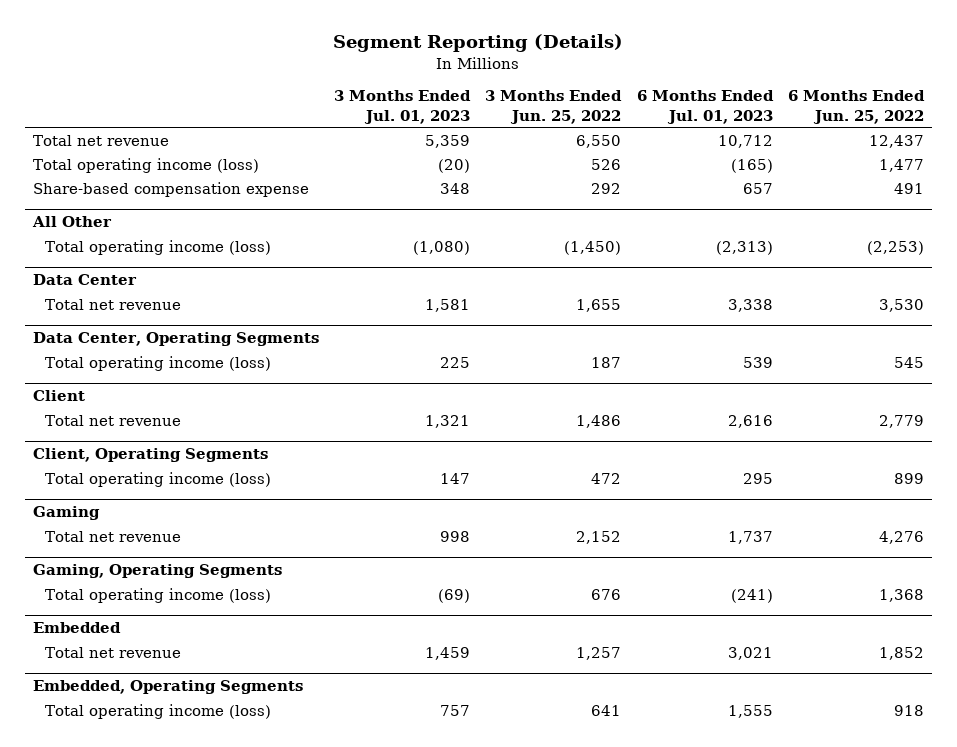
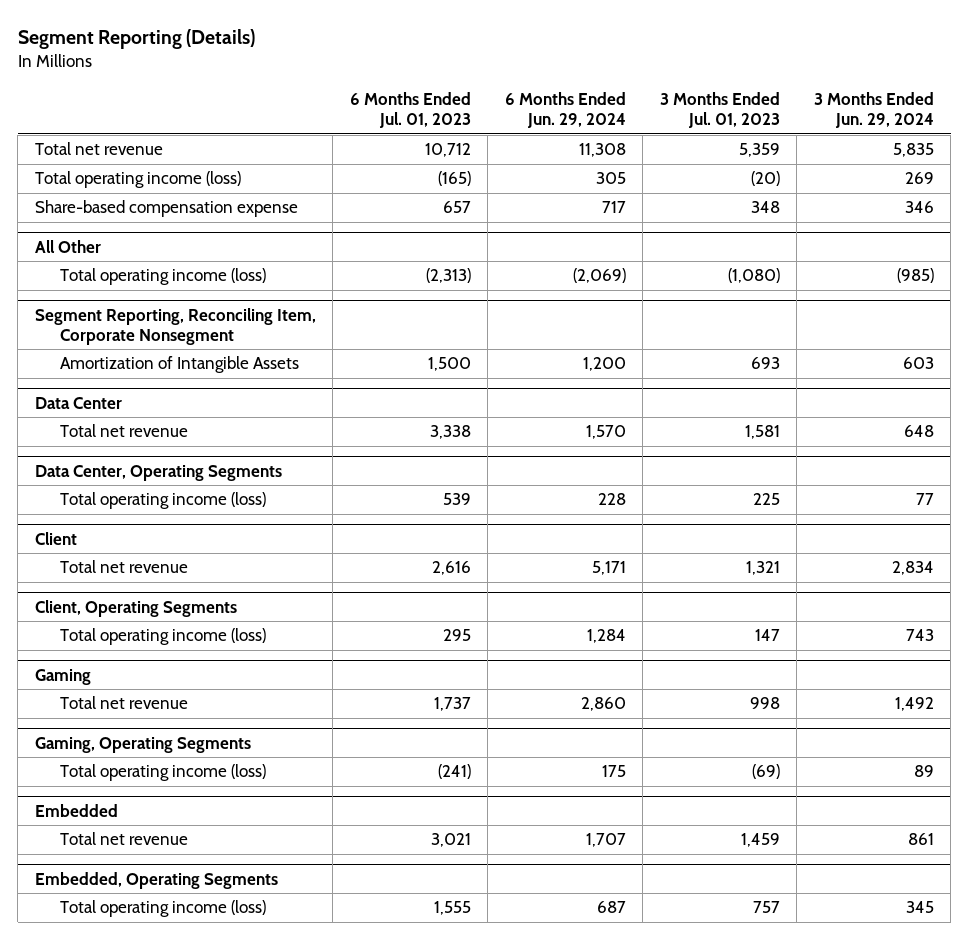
- | 3 Months Ended Jul. 01, 2023 | 3 Months Ended Jun. 25, 2022 | 6 Months Ended Jul. 01, 2023 | 6 Months Ended Jun. 25, 2022
+ | 6 Months Ended Jul. 01, 2023 | 6 Months Ended Jun. 29, 2024 | 3 Months Ended Jul. 01, 2023 | 3 Months Ended Jun. 29, 2024
+ Segment Reporting, Reconciling Item, Corporate Nonsegment
+ Amortization of Intangible Assets | 1,500 | 1,200 | 693 | 603

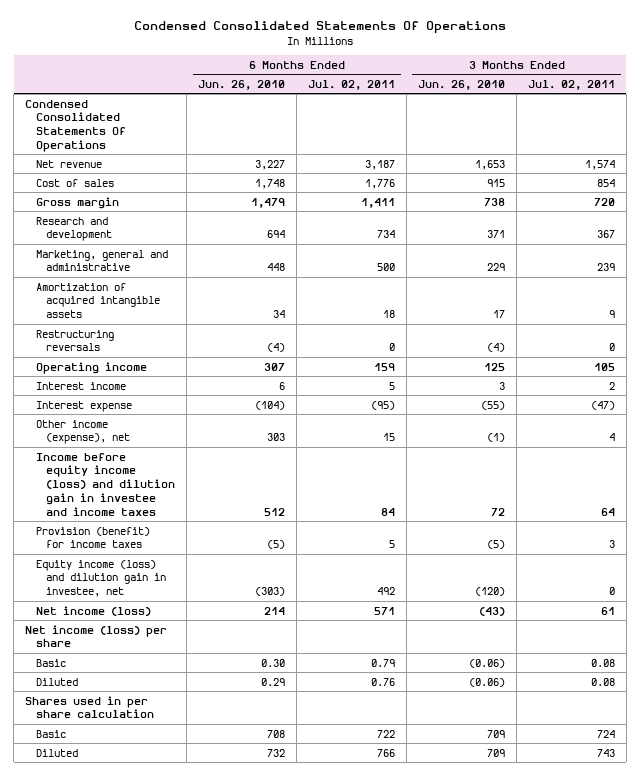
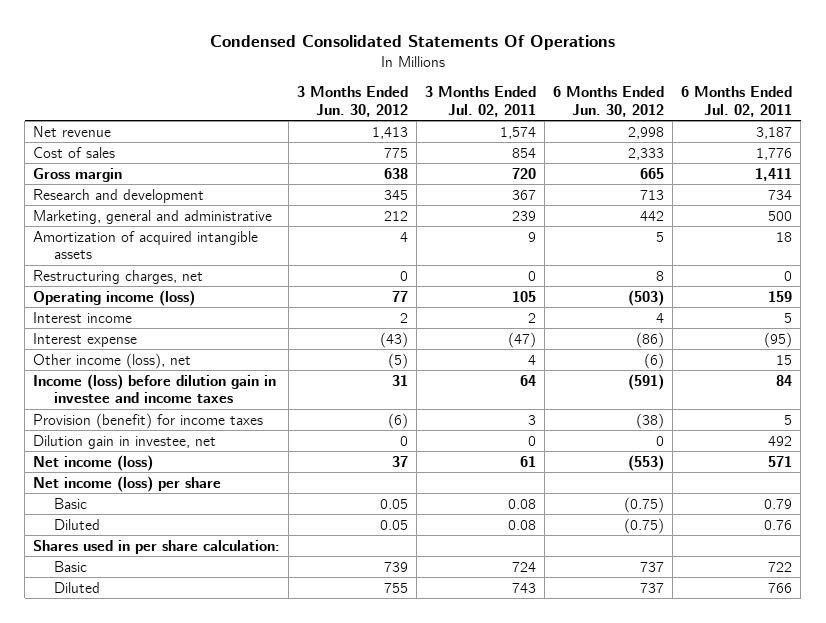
- | 6 Months Ended Jun. 26, 2010 | 6 Months Ended Jul. 02, 2011 | 3 Months Ended Jun. 26, 2010 | 3 Months Ended Jul. 02, 2011
+ | 3 Months Ended Jun. 30, 2012 | 3 Months Ended Jul. 02, 2011 | 6 Months Ended Jun. 30, 2012 | 6 Months Ended Jul. 02, 2011
- Condensed Consolidated Statements Of Operations
- Restructuring reversals | (4) | 0 | (4) | 0
- Operating income | 307 | 159 | 125 | 105
+ Restructuring charges, net | 0 | 0 | 8 | 0
+ Operating income (loss) | 77 | 105 | (503) | 159
- Other income (expense), net | 303 | 15 | (1) | 4
- Income before equity income (loss) and dilution gain in investee and income taxes | 512 | 84 | 72 | 64
+ Other income (loss), net | (5) | 4 | (6) | 15
+ Income (loss) before dilution gain in investee and income taxes | 31 | 64 | (591) | 84
- Equity income (loss) and dilution gain in investee, net | (303) | 492 | (120) | 0
+ Dilution gain in investee, net | 0 | 0 | 0 | 492
- Shares used in per share calculation
+ Shares used in per share calculation:

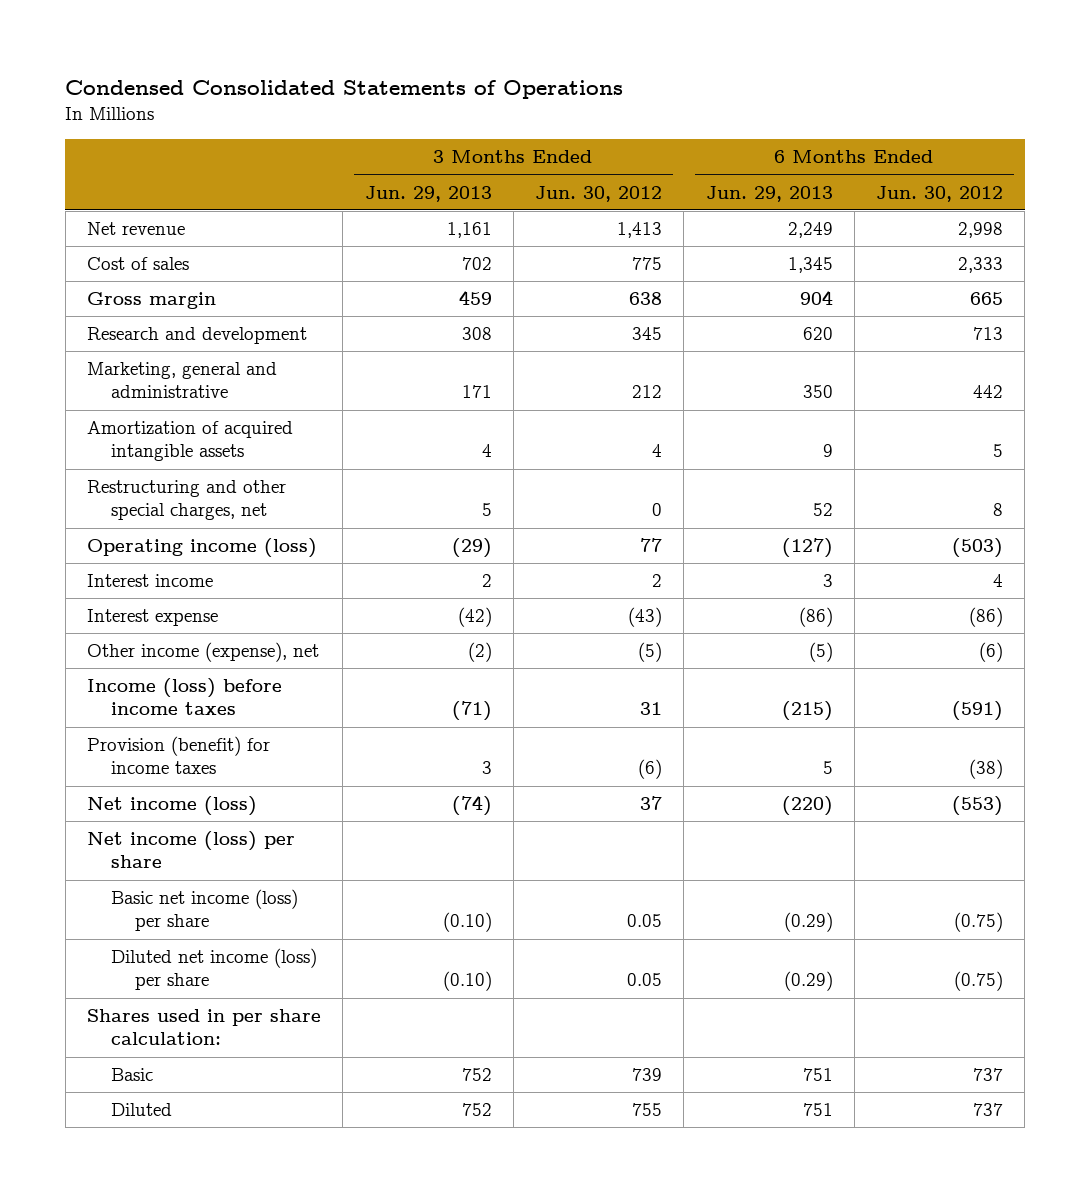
- Condensed Consolidated Statements Of Operations
+ Condensed Consolidated Statements of Operations
- | 3 Months Ended Jun. 30, 2012 | 3 Months Ended Jul. 02, 2011 | 6 Months Ended Jun. 30, 2012 | 6 Months Ended Jul. 02, 2011
+ | 3 Months Ended Jun. 29, 2013 | 3 Months Ended Jun. 30, 2012 | 6 Months Ended Jun. 29, 2013 | 6 Months Ended Jun. 30, 2012
- Restructuring charges, net | 0 | 0 | 8 | 0
+ Restructuring and other special charges, net | 5 | 0 | 52 | 8
- Other income (loss), net | (5) | 4 | (6) | 15
- Income (loss) before dilution gain in investee and income taxes | 31 | 64 | (591) | 84
+ Other income (expense), net | (2) | (5) | (5) | (6)
+ Income (loss) before income taxes | (71) | 31 | (215) | (591)
- Dilution gain in investee, net | 0 | 0 | 0 | 492
- Basic | 0.05 | 0.08 | (0.75) | 0.79
- Diluted | 0.05 | 0.08 | (0.75) | 0.76
+ Basic net income (loss) per share | (0.10) | 0.05 | (0.29) | (0.75)
+ Diluted net income (loss) per share | (0.10) | 0.05 | (0.29) | (0.75)

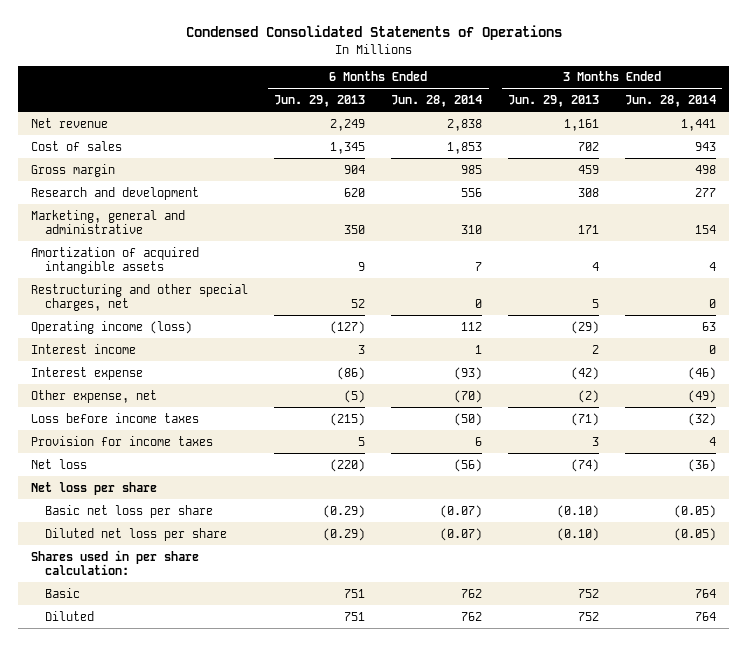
- | 3 Months Ended Jun. 29, 2013 | 3 Months Ended Jun. 30, 2012 | 6 Months Ended Jun. 29, 2013 | 6 Months Ended Jun. 30, 2012
+ | 6 Months Ended Jun. 29, 2013 | 6 Months Ended Jun. 28, 2014 | 3 Months Ended Jun. 29, 2013 | 3 Months Ended Jun. 28, 2014
- Other income (expense), net | (2) | (5) | (5) | (6)
- Income (loss) before income taxes | (71) | 31 | (215) | (591)
- Provision (benefit) for income taxes | 3 | (6) | 5 | (38)
- Net income (loss) | (74) | 37 | (220) | (553)
- Net income (loss) per share
- Basic net income (loss) per share | (0.10) | 0.05 | (0.29) | (0.75)
- Diluted net income (loss) per share | (0.10) | 0.05 | (0.29) | (0.75)
+ Other expense, net | (5) | (70) | (2) | (49)
+ Loss before income taxes | (215) | (50) | (71) | (32)
+ Provision for income taxes | 5 | 6 | 3 | 4
+ Net loss | (220) | (56) | (74) | (36)
+ Net loss per share
+ Basic net loss per share | (0.29) | (0.07) | (0.10) | (0.05)
+ Diluted net loss per share | (0.29) | (0.07) | (0.10) | (0.05)

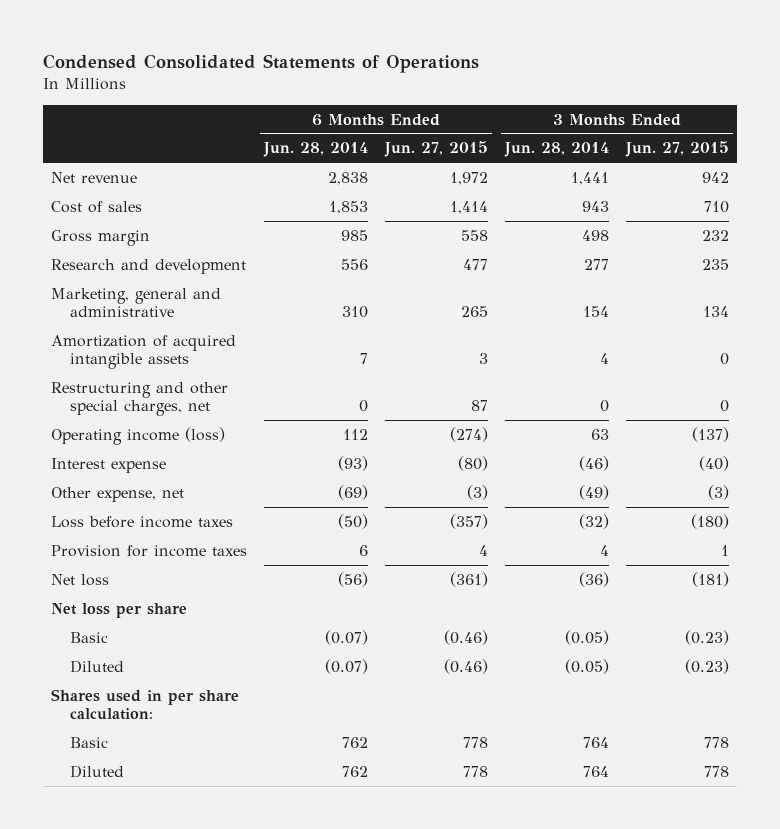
- | 6 Months Ended Jun. 29, 2013 | 6 Months Ended Jun. 28, 2014 | 3 Months Ended Jun. 29, 2013 | 3 Months Ended Jun. 28, 2014
+ | 6 Months Ended Jun. 28, 2014 | 6 Months Ended Jun. 27, 2015 | 3 Months Ended Jun. 28, 2014 | 3 Months Ended Jun. 27, 2015
- Interest income | 3 | 1 | 2 | 0
- Other expense, net | (5) | (70) | (2) | (49)
+ Other expense, net | (69) | (3) | (49) | (3)
- Basic net loss per share | (0.29) | (0.07) | (0.10) | (0.05)
- Diluted net loss per share | (0.29) | (0.07) | (0.10) | (0.05)
+ Basic | (0.07) | (0.46) | (0.05) | (0.23)
+ Diluted | (0.07) | (0.46) | (0.05) | (0.23)

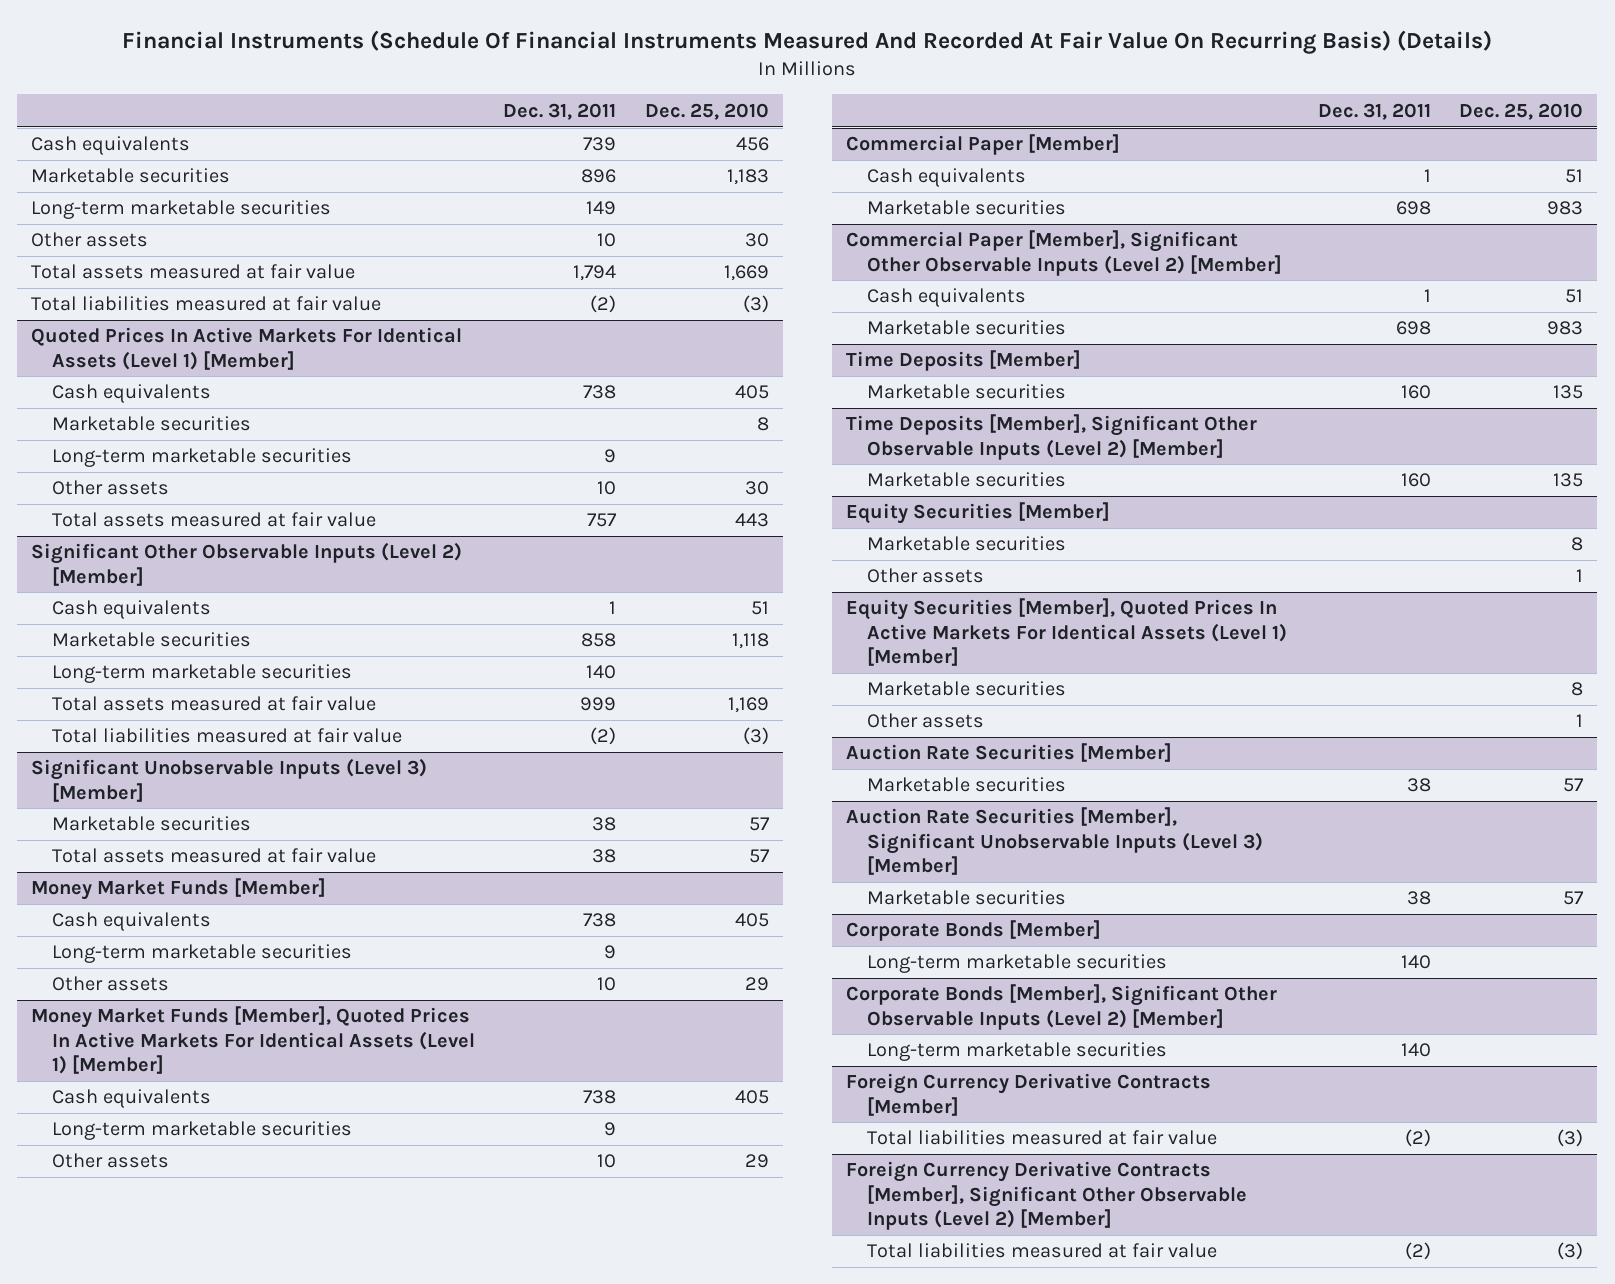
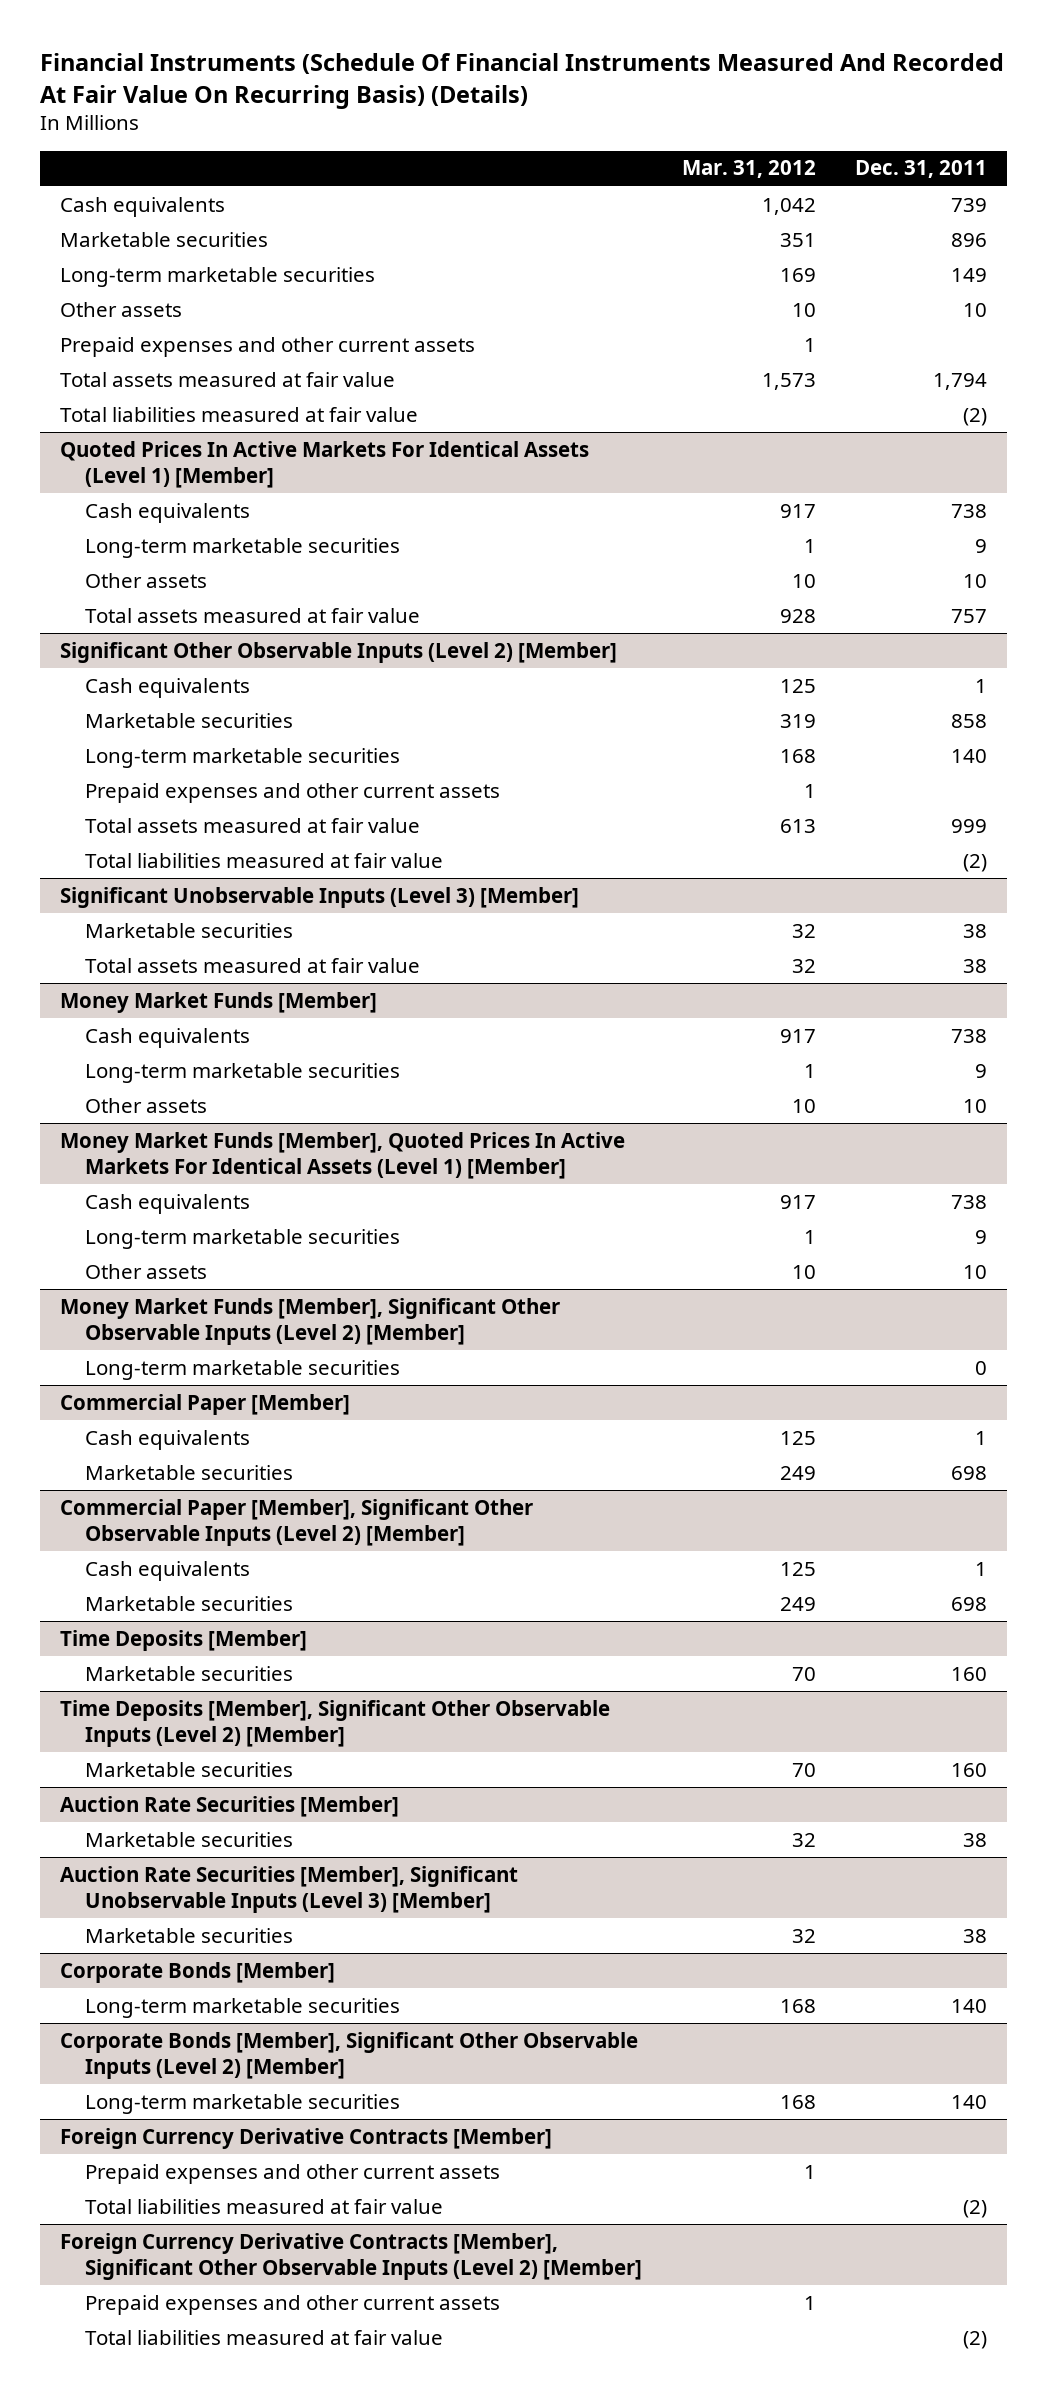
- | Dec. 31, 2011 | Dec. 25, 2010
+ | Mar. 31, 2012 | Dec. 31, 2011
+ Prepaid expenses and other current assets | 1 |
@ Quoted Prices In Active Markets For Identical Assets (Level 1) [Member]
- Marketable securities | | 8
@ Significant Other Observable Inputs (Level 2) [Member]
+ Prepaid expenses and other current assets | 1 |
+ Money Market Funds [Member], Significant Other Observable Inputs (Level 2) [Member]
+ Long-term marketable securities | | 0
- Equity Securities [Member]
- Marketable securities | | 8
- Other assets | | 1
- Equity Securities [Member], Quoted Prices In Active Markets For Identical Assets (Level 1) [Member]
- Marketable securities | | 8
- Other assets | | 1
@ Foreign Currency Derivative Contracts [Member]
+ Prepaid expenses and other current assets | 1 |
@ Foreign Currency Derivative Contracts [Member], Significant Other Observable Inputs (Level 2) [Member]
+ Prepaid expenses and other current assets | 1 |

